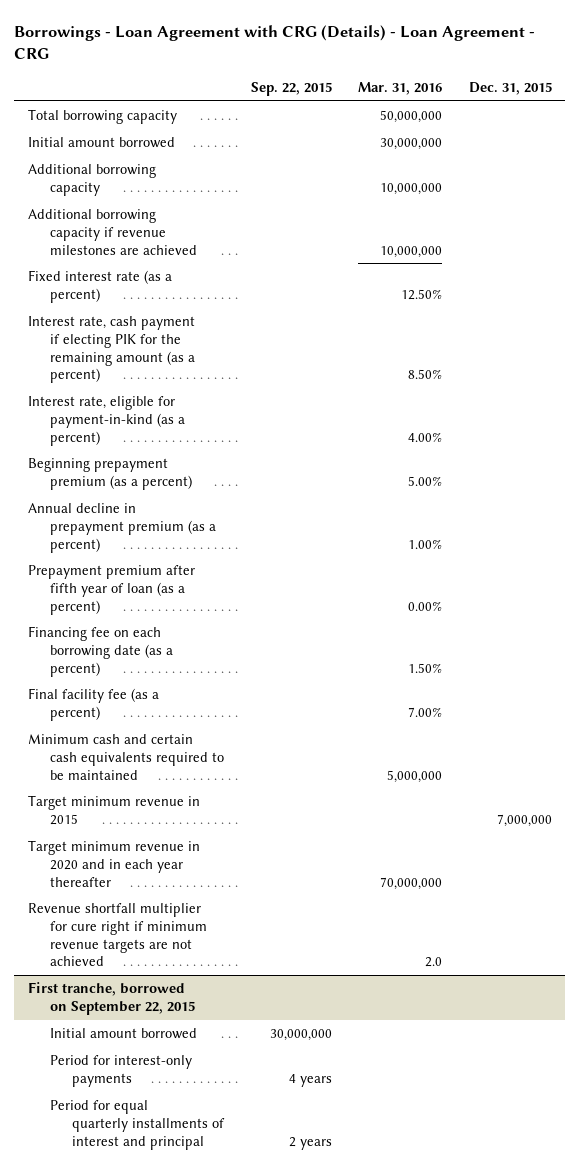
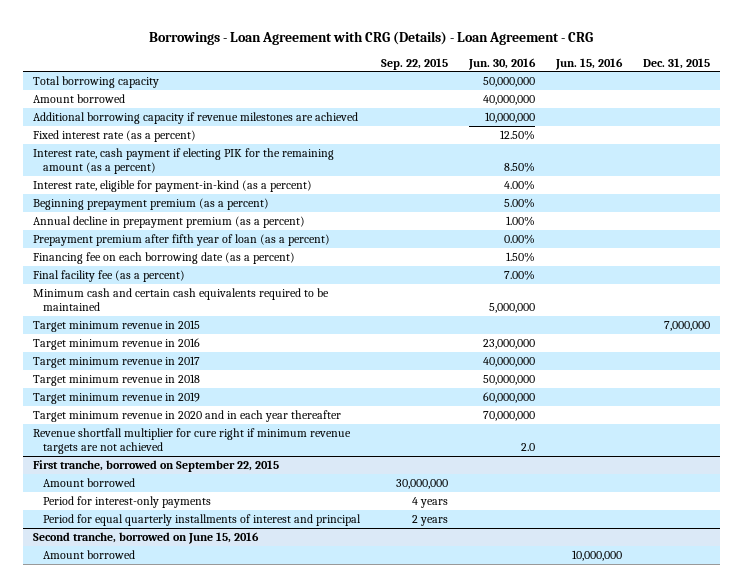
- | Sep. 22, 2015 | Mar. 31, 2016 | Dec. 31, 2015
+ | Sep. 22, 2015 | Jun. 30, 2016 | Jun. 15, 2016 | Dec. 31, 2015
- Initial amount borrowed | | 30,000,000 |
- Additional borrowing capacity | | 10,000,000 |
+ Amount borrowed | | 40,000,000 | |
+ Target minimum revenue in 2016 | | 23,000,000 | |
+ Target minimum revenue in 2017 | | 40,000,000 | |
+ Target minimum revenue in 2018 | | 50,000,000 | |
+ Target minimum revenue in 2019 | | 60,000,000 | |
@ First tranche, borrowed on September 22, 2015
- Initial amount borrowed | 30,000,000 | |
+ Amount borrowed | 30,000,000 | | |
+ Second tranche, borrowed on June 15, 2016
+ Amount borrowed | | | 10,000,000 |

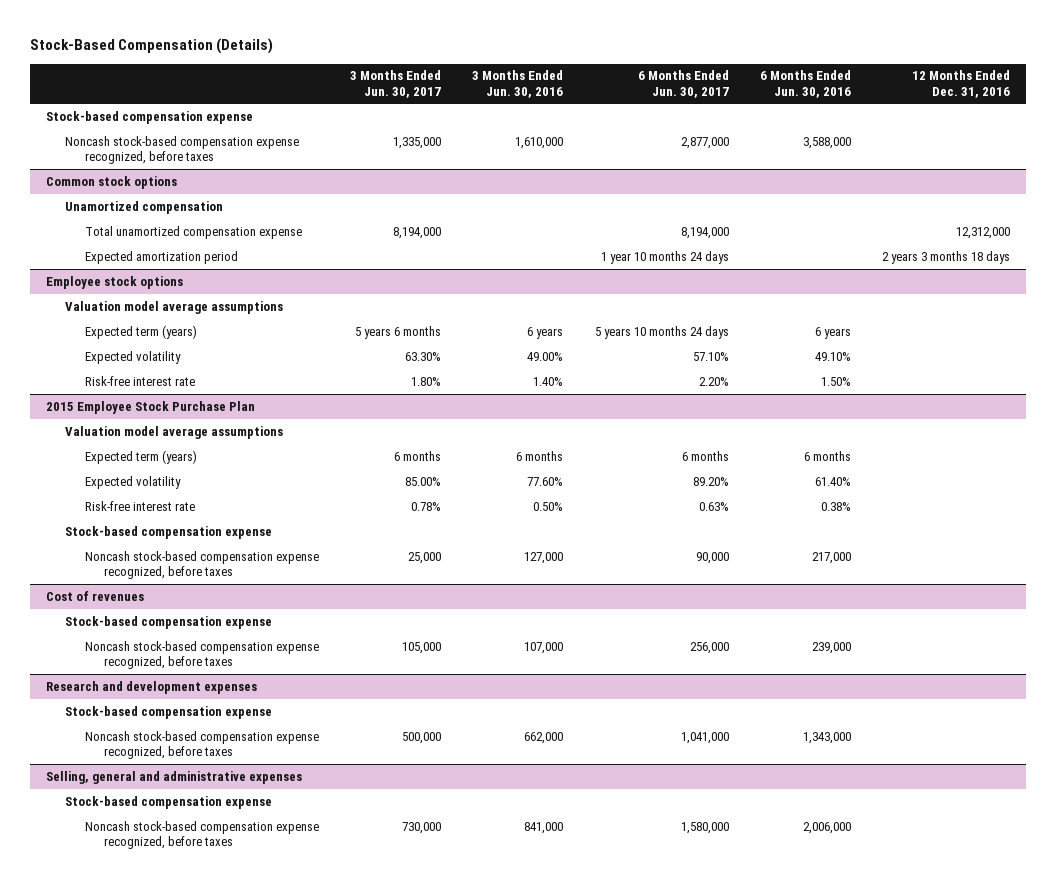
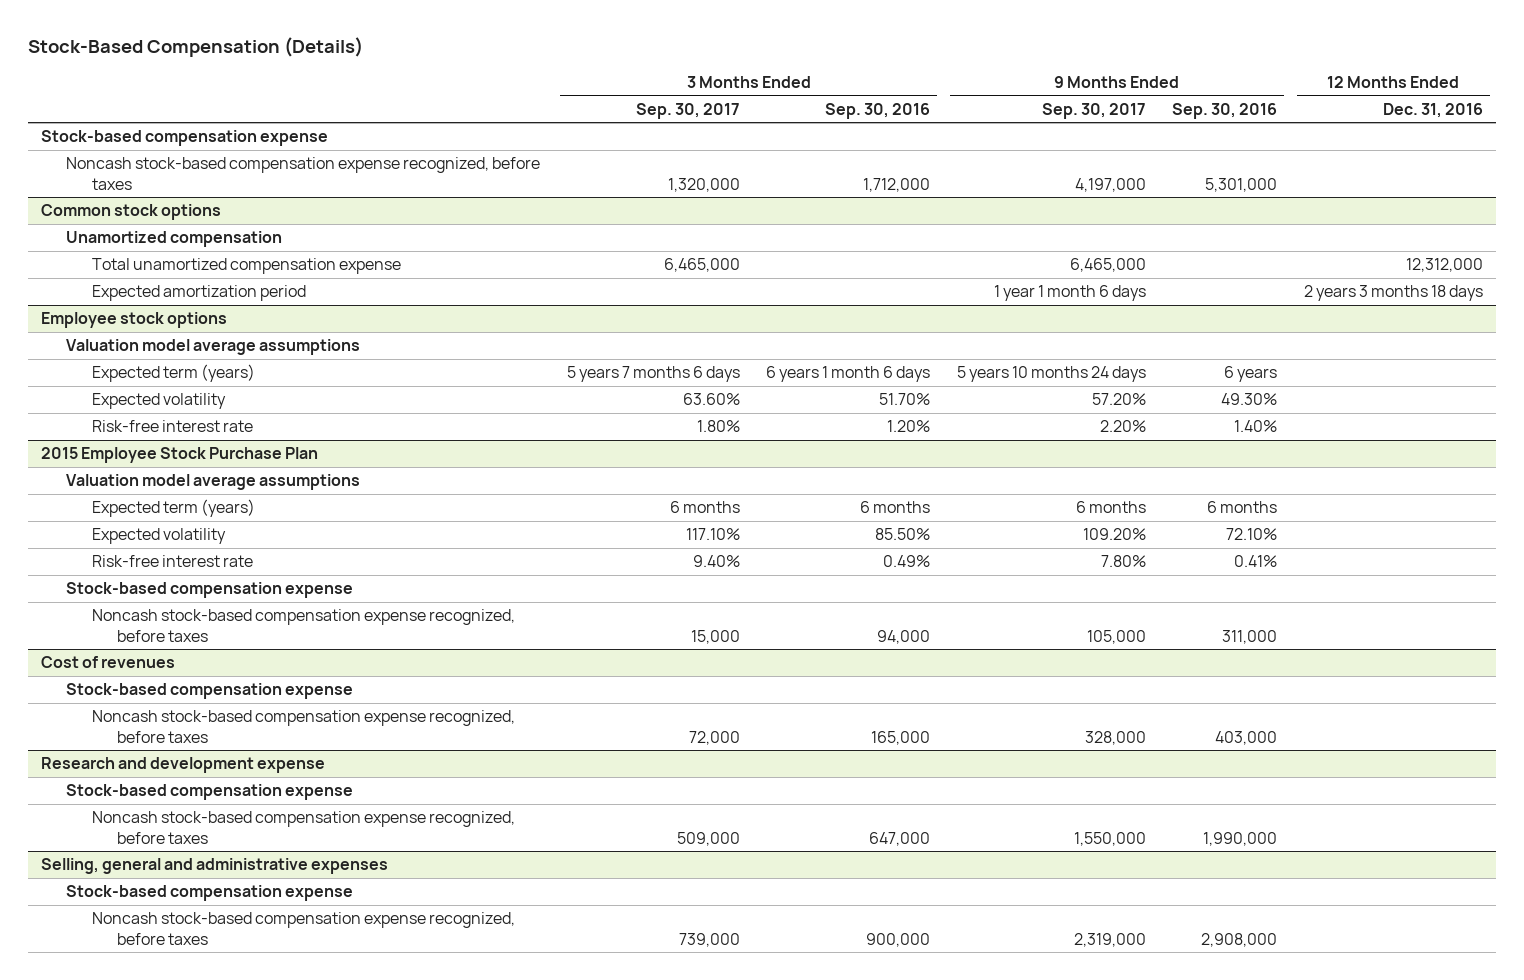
- | 3 Months Ended Jun. 30, 2017 | 3 Months Ended Jun. 30, 2016 | 6 Months Ended Jun. 30, 2017 | 6 Months Ended Jun. 30, 2016 | 12 Months Ended Dec. 31, 2016
+ | 3 Months Ended Sep. 30, 2017 | 3 Months Ended Sep. 30, 2016 | 9 Months Ended Sep. 30, 2017 | 9 Months Ended Sep. 30, 2016 | 12 Months Ended Dec. 31, 2016
- Research and development expenses
+ Research and development expense

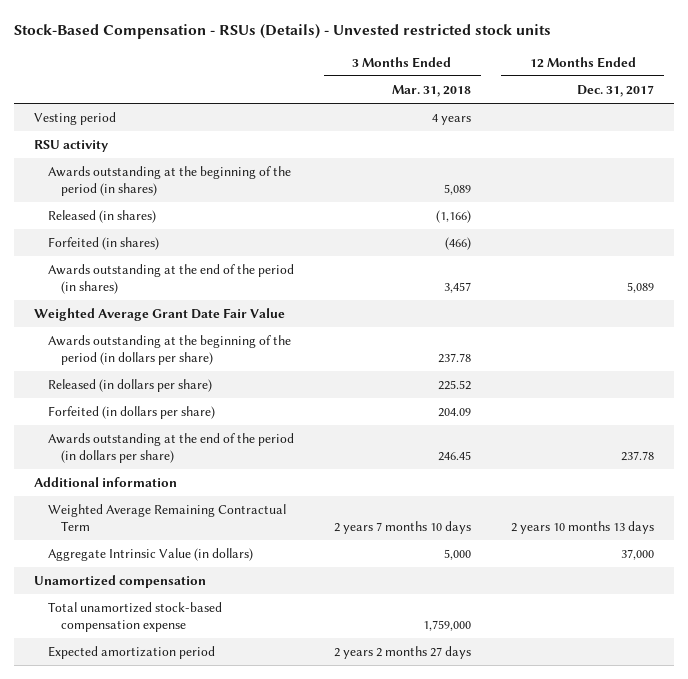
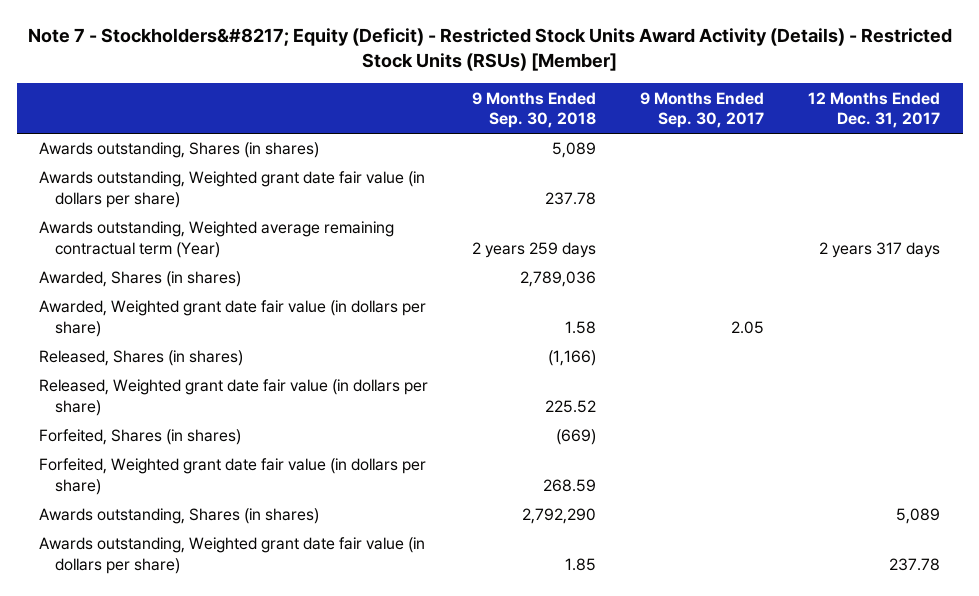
- Stock-Based Compensation - RSUs (Details) - Unvested restricted stock units
+ Note 7 - Stockholders&#8217; Equity (Deficit) - Restricted Stock Units Award Activity (Details) - Restricted Stock Units (RSUs) [Member]
- | 3 Months Ended Mar. 31, 2018 | 12 Months Ended Dec. 31, 2017
+ | 9 Months Ended Sep. 30, 2018 | 9 Months Ended Sep. 30, 2017 | 12 Months Ended Dec. 31, 2017
- Vesting period | 4 years |
- RSU activity
- Awards outstanding at the beginning of the period (in shares) | 5,089 |
- Released (in shares) | (1,166) |
- Forfeited (in shares) | (466) |
- Awards outstanding at the end of the period (in shares) | 3,457 | 5,089
- Weighted Average Grant Date Fair Value
- Awards outstanding at the beginning of the period (in dollars per share) | 237.78 |
- Released (in dollars per share) | 225.52 |
- Forfeited (in dollars per share) | 204.09 |
- Awards outstanding at the end of the period (in dollars per share) | 246.45 | 237.78
- Additional information
- Weighted Average Remaining Contractual Term | 2 years 7 months 10 days | 2 years 10 months 13 days
- Aggregate Intrinsic Value (in dollars) | 5,000 | 37,000
- Unamortized compensation
- Total unamortized stock-based compensation expense | 1,759,000 |
- Expected amortization period | 2 years 2 months 27 days |
+ Awards outstanding, Shares (in shares) | 5,089 | |
+ Awards outstanding, Weighted grant date fair value (in dollars per share) | 237.78 | |
+ Awards outstanding, Weighted average remaining contractual term (Year) | 2 years 259 days | | 2 years 317 days
+ Awarded, Shares (in shares) | 2,789,036 | |
+ Awarded, Weighted grant date fair value (in dollars per share) | 1.58 | 2.05 |
+ Released, Shares (in shares) | (1,166) | |
+ Released, Weighted grant date fair value (in dollars per share) | 225.52 | |
+ Forfeited, Shares (in shares) | (669) | |
+ Forfeited, Weighted grant date fair value (in dollars per share) | 268.59 | |
+ Awards outstanding, Shares (in shares) | 2,792,290 | | 5,089
+ Awards outstanding, Weighted grant date fair value (in dollars per share) | 1.85 | | 237.78

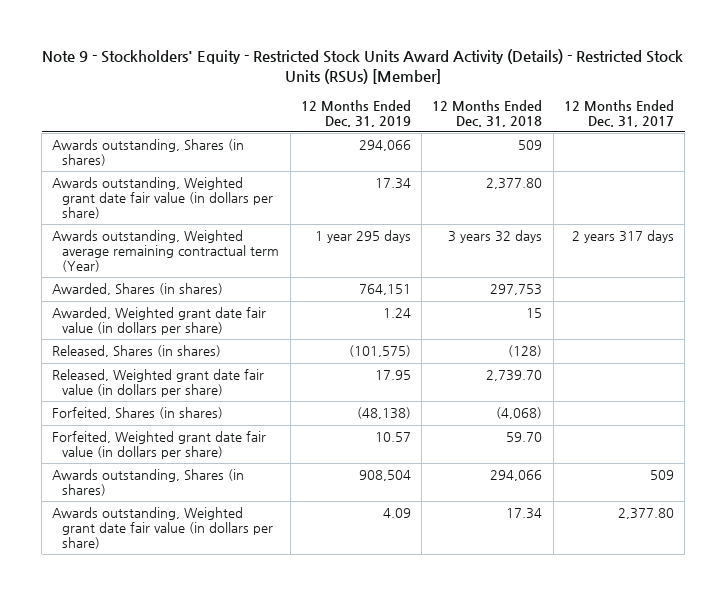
- Note 7 - Stockholders&#8217; Equity (Deficit) - Restricted Stock Units Award Activity (Details) - Restricted Stock Units (RSUs) [Member]
+ Note 9 - Stockholders' Equity - Restricted Stock Units Award Activity (Details) - Restricted Stock Units (RSUs) [Member]
- | 9 Months Ended Sep. 30, 2018 | 9 Months Ended Sep. 30, 2017 | 12 Months Ended Dec. 31, 2017
+ | 12 Months Ended Dec. 31, 2019 | 12 Months Ended Dec. 31, 2018 | 12 Months Ended Dec. 31, 2017
- Awards outstanding, Shares (in shares) | 2,792,290 | | 5,089
- Awards outstanding, Weighted grant date fair value (in dollars per share) | 1.85 | | 237.78
+ Awards outstanding, Shares (in shares) | 908,504 | 294,066 | 509
+ Awards outstanding, Weighted grant date fair value (in dollars per share) | 4.09 | 17.34 | 2,377.80

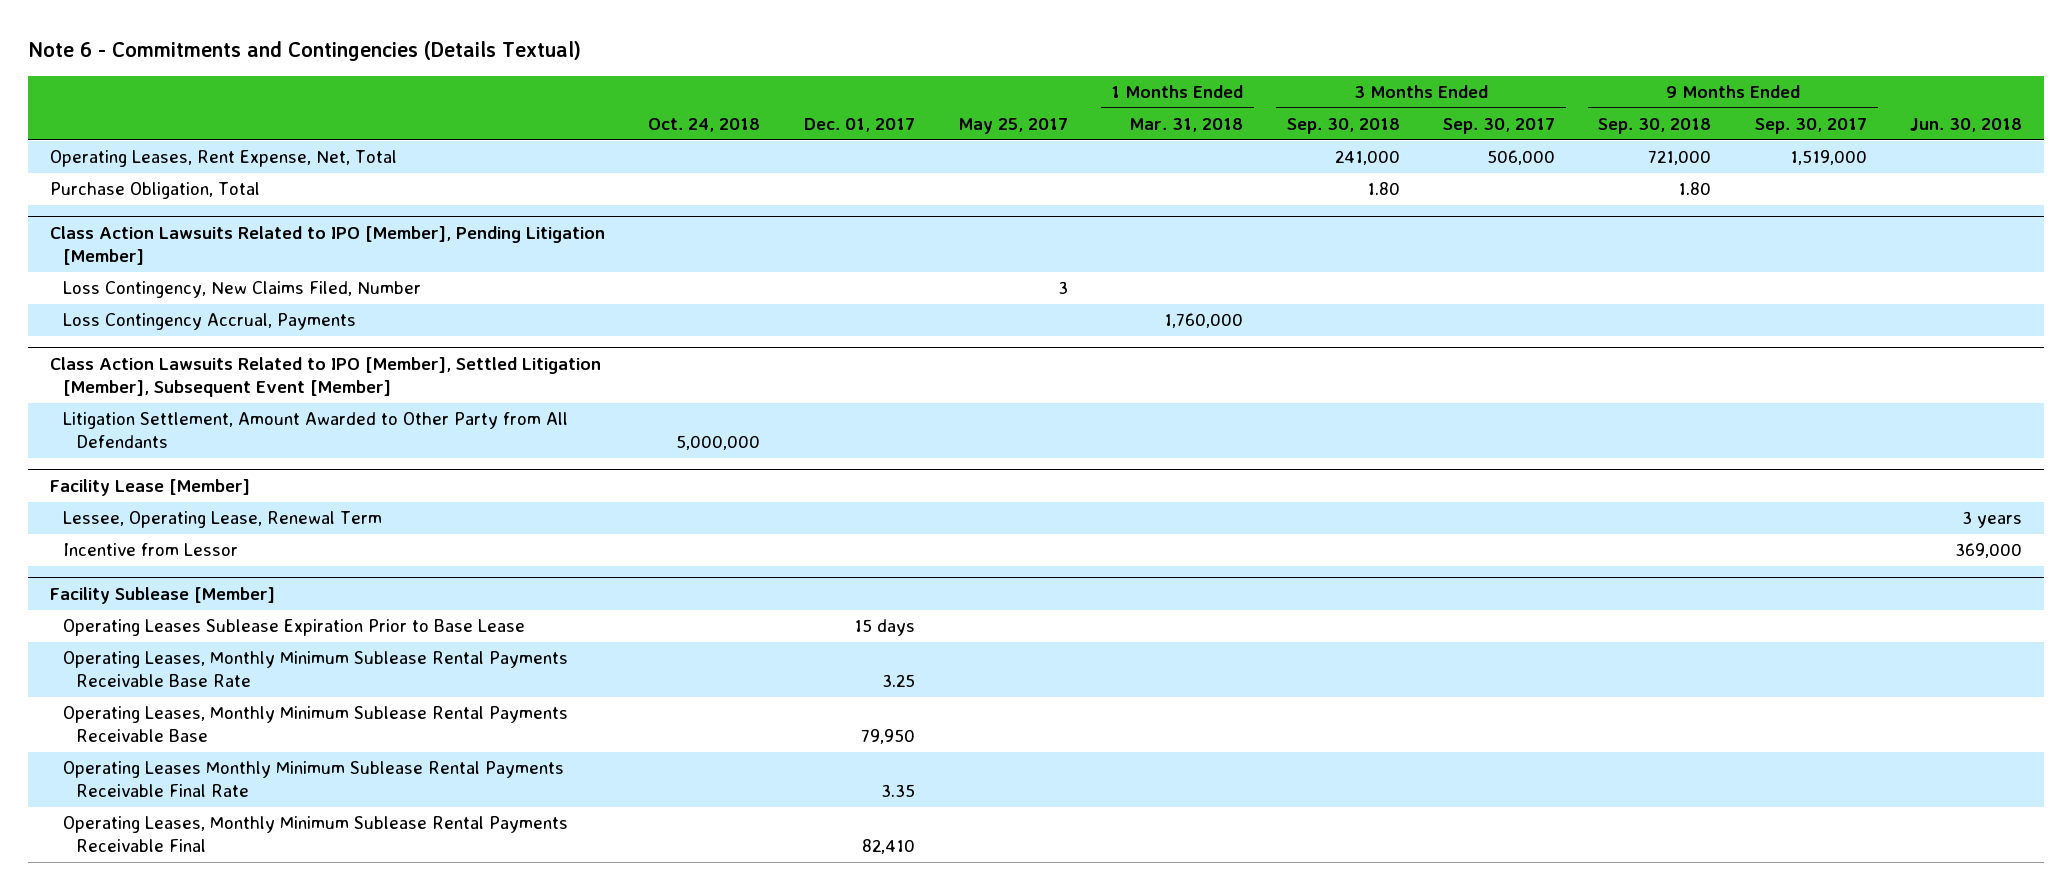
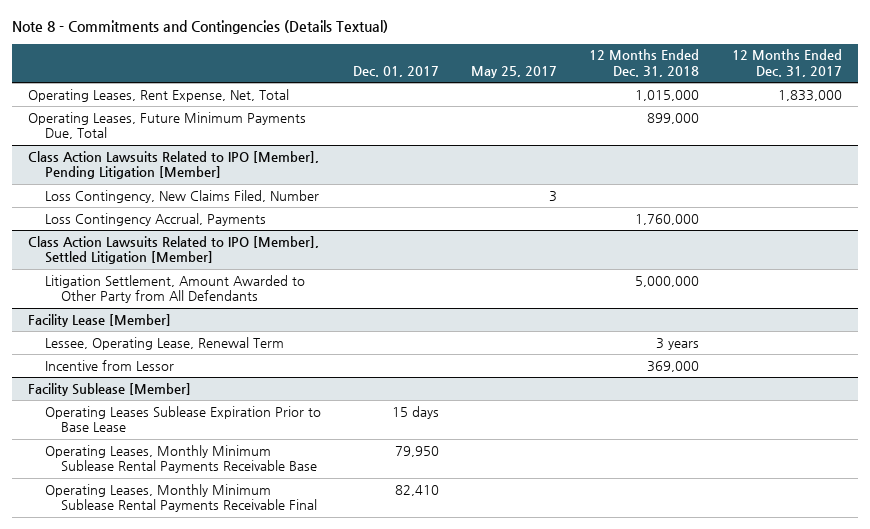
- Note 6 - Commitments and Contingencies (Details Textual)
+ Note 8 - Commitments and Contingencies (Details Textual)
- | Oct. 24, 2018 | Dec. 01, 2017 | May 25, 2017 | 1 Months Ended Mar. 31, 2018 | 3 Months Ended Sep. 30, 2018 | 3 Months Ended Sep. 30, 2017 | 9 Months Ended Sep. 30, 2018 | 9 Months Ended Sep. 30, 2017 | Jun. 30, 2018
+ | Dec. 01, 2017 | May 25, 2017 | 12 Months Ended Dec. 31, 2018 | 12 Months Ended Dec. 31, 2017
- Purchase Obligation, Total | | | | | 1.80 | | 1.80 | |
+ Operating Leases, Future Minimum Payments Due, Total | | | 899,000 |
- Class Action Lawsuits Related to IPO [Member], Settled Litigation [Member], Subsequent Event [Member]
+ Class Action Lawsuits Related to IPO [Member], Settled Litigation [Member]
@ Facility Sublease [Member]
- Operating Leases, Monthly Minimum Sublease Rental Payments Receivable Base Rate | | 3.25 | | | | | | |
- Operating Leases Monthly Minimum Sublease Rental Payments Receivable Final Rate | | 3.35 | | | | | | |

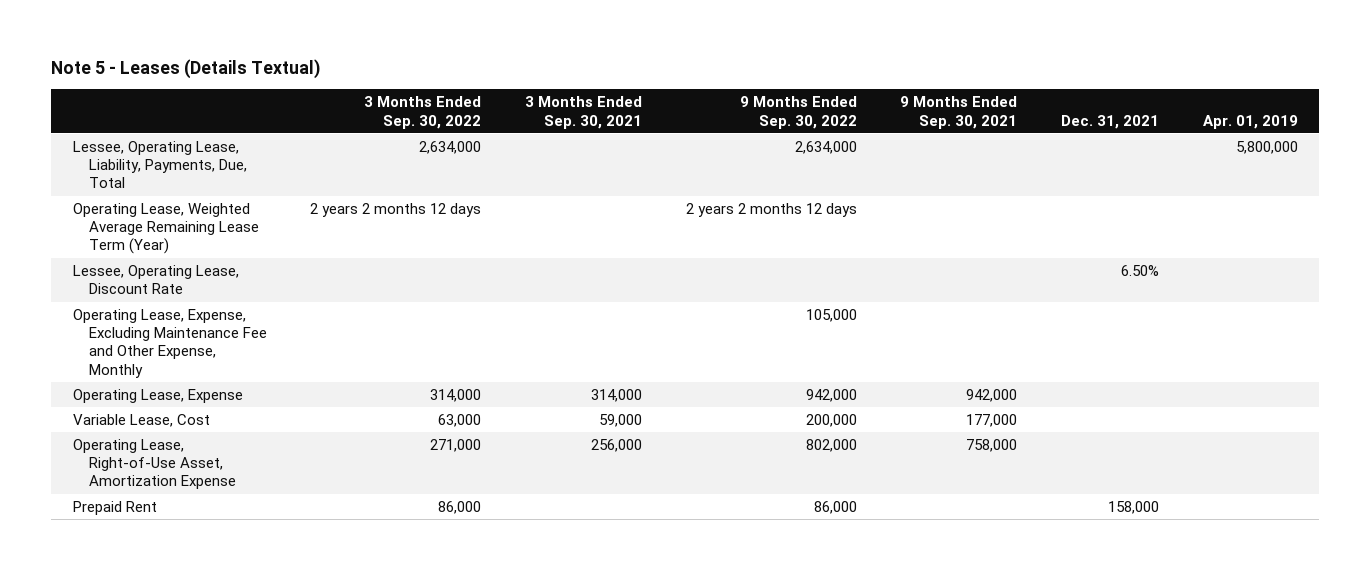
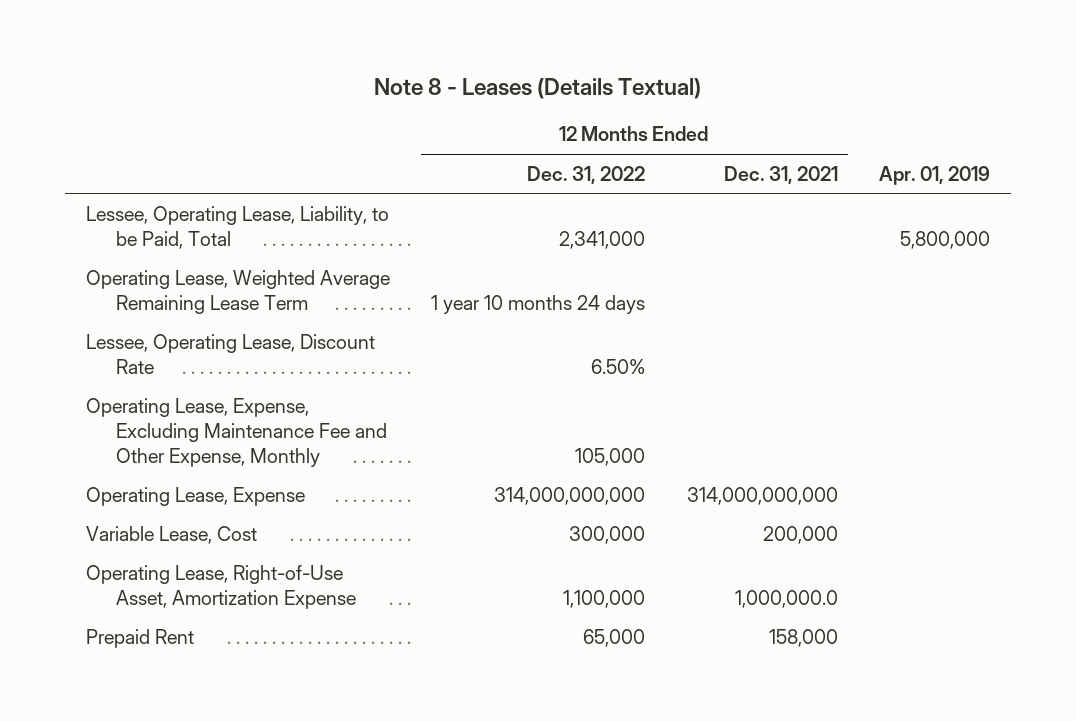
- Note 5 - Leases (Details Textual)
+ Note 8 - Leases (Details Textual)
- | 3 Months Ended Sep. 30, 2022 | 3 Months Ended Sep. 30, 2021 | 9 Months Ended Sep. 30, 2022 | 9 Months Ended Sep. 30, 2021 | Dec. 31, 2021 | Apr. 01, 2019
+ | 12 Months Ended Dec. 31, 2022 | 12 Months Ended Dec. 31, 2021 | Apr. 01, 2019
- Lessee, Operating Lease, Liability, Payments, Due, Total | 2,634,000 | | 2,634,000 | | | 5,800,000
- Operating Lease, Weighted Average Remaining Lease Term (Year) | 2 years 2 months 12 days | | 2 years 2 months 12 days | | |
+ Lessee, Operating Lease, Liability, to be Paid, Total | 2,341,000 | | 5,800,000
+ Operating Lease, Weighted Average Remaining Lease Term | 1 year 10 months 24 days | |

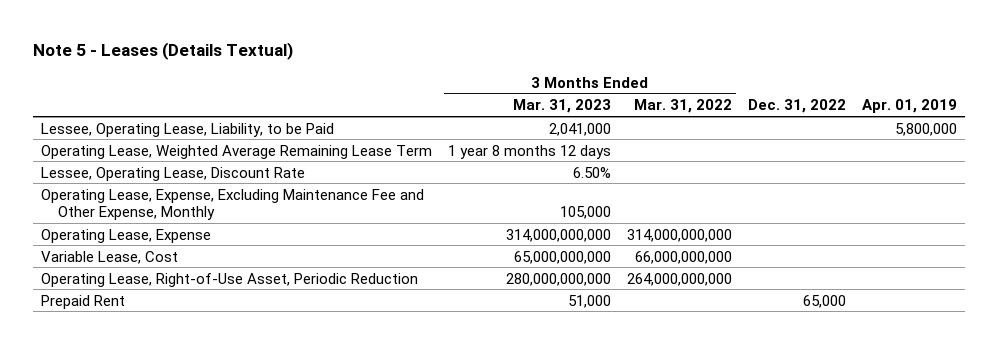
- Note 8 - Leases (Details Textual)
+ Note 5 - Leases (Details Textual)
- | 12 Months Ended Dec. 31, 2022 | 12 Months Ended Dec. 31, 2021 | Apr. 01, 2019
+ | 3 Months Ended Mar. 31, 2023 | 3 Months Ended Mar. 31, 2022 | Dec. 31, 2022 | Apr. 01, 2019
- Lessee, Operating Lease, Liability, to be Paid, Total | 2,341,000 | | 5,800,000
+ Lessee, Operating Lease, Liability, to be Paid | 2,041,000 | | | 5,800,000
- Operating Lease, Right-of-Use Asset, Amortization Expense | 1,100,000 | 1,000,000.0 |
+ Operating Lease, Right-of-Use Asset, Periodic Reduction | 280,000,000,000 | 264,000,000,000 | |

